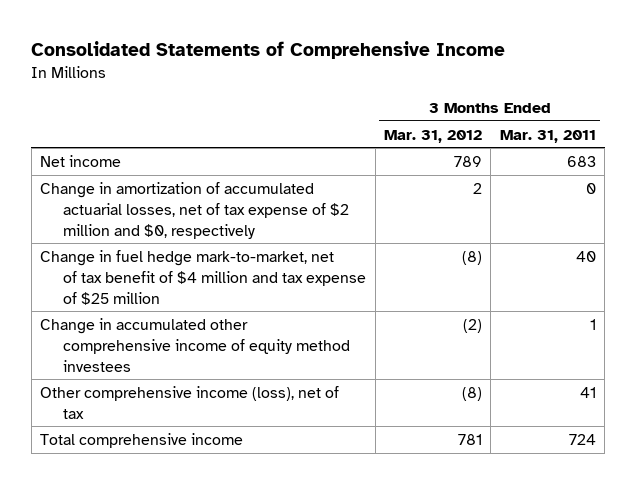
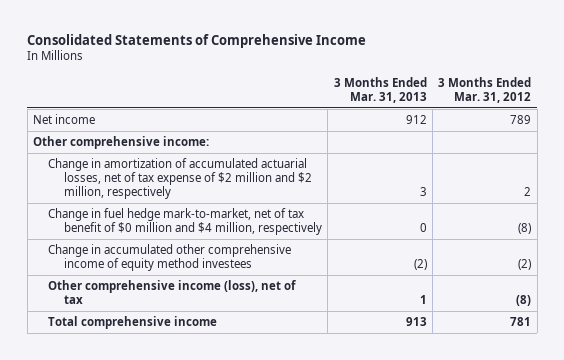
- | 3 Months Ended Mar. 31, 2012 | 3 Months Ended Mar. 31, 2011
+ | 3 Months Ended Mar. 31, 2013 | 3 Months Ended Mar. 31, 2012
- Change in amortization of accumulated actuarial losses, net of tax expense of $2 million and $0, respectively | 2 | 0
- Change in fuel hedge mark-to-market, net of tax benefit of $4 million and tax expense of $25 million | (8) | 40
+ Other comprehensive income:
+ Change in amortization of accumulated actuarial losses, net of tax expense of $2 million and $2 million, respectively | 3 | 2
+ Change in fuel hedge mark-to-market, net of tax benefit of $0 million and $4 million, respectively | 0 | (8)

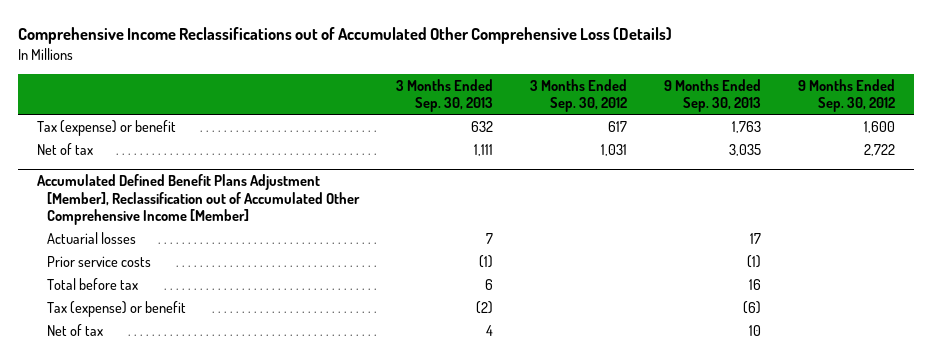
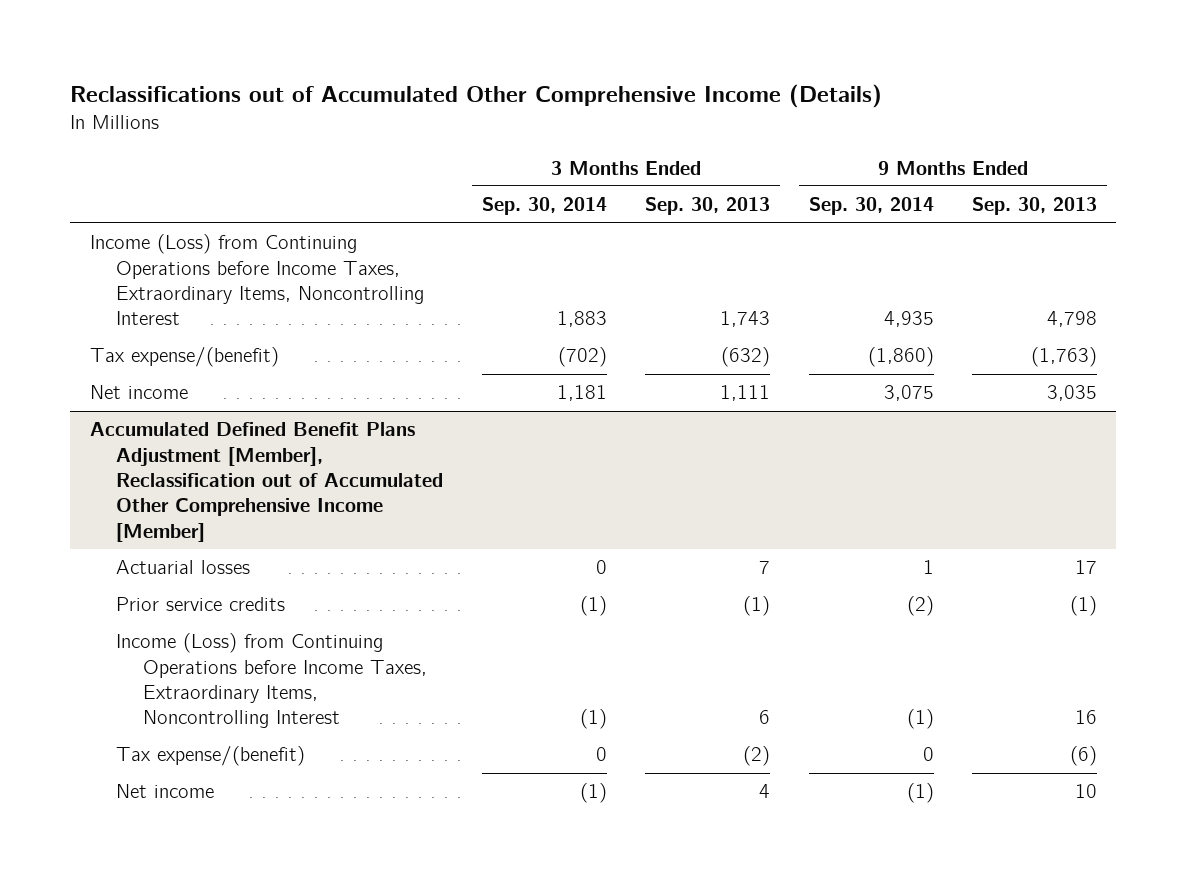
- Comprehensive Income Reclassifications out of Accumulated Other Comprehensive Loss (Details)
+ Reclassifications out of Accumulated Other Comprehensive Income (Details)
- | 3 Months Ended Sep. 30, 2013 | 3 Months Ended Sep. 30, 2012 | 9 Months Ended Sep. 30, 2013 | 9 Months Ended Sep. 30, 2012
+ | 3 Months Ended Sep. 30, 2014 | 3 Months Ended Sep. 30, 2013 | 9 Months Ended Sep. 30, 2014 | 9 Months Ended Sep. 30, 2013
- Tax (expense) or benefit | 632 | 617 | 1,763 | 1,600
- Net of tax | 1,111 | 1,031 | 3,035 | 2,722
+ Income (Loss) from Continuing Operations before Income Taxes, Extraordinary Items, Noncontrolling Interest | 1,883 | 1,743 | 4,935 | 4,798
+ Tax expense/(benefit) | (702) | (632) | (1,860) | (1,763)
+ Net income | 1,181 | 1,111 | 3,075 | 3,035
@ Accumulated Defined Benefit Plans Adjustment [Member], Reclassification out of Accumulated Other Comprehensive Income [Member]
- Prior service costs | (1) | | (1) |
- Total before tax | 6 | | 16 |
- Tax (expense) or benefit | (2) | | (6) |
- Net of tax | 4 | | 10 |
+ Prior service credits | (1) | (1) | (2) | (1)
+ Income (Loss) from Continuing Operations before Income Taxes, Extraordinary Items, Noncontrolling Interest | (1) | 6 | (1) | 16
+ Tax expense/(benefit) | 0 | (2) | 0 | (6)
+ Net income | (1) | 4 | (1) | 10

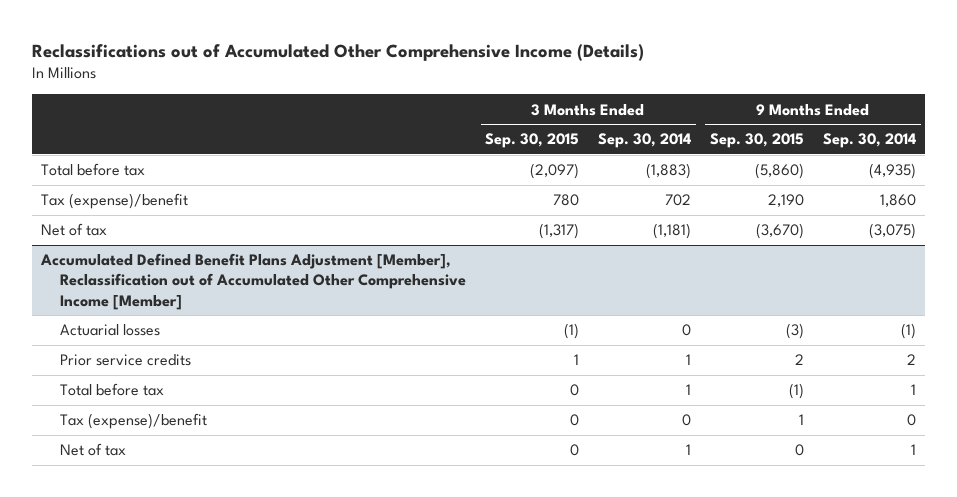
- | 3 Months Ended Sep. 30, 2014 | 3 Months Ended Sep. 30, 2013 | 9 Months Ended Sep. 30, 2014 | 9 Months Ended Sep. 30, 2013
+ | 3 Months Ended Sep. 30, 2015 | 3 Months Ended Sep. 30, 2014 | 9 Months Ended Sep. 30, 2015 | 9 Months Ended Sep. 30, 2014
- Income (Loss) from Continuing Operations before Income Taxes, Extraordinary Items, Noncontrolling Interest | 1,883 | 1,743 | 4,935 | 4,798
- Tax expense/(benefit) | (702) | (632) | (1,860) | (1,763)
- Net income | 1,181 | 1,111 | 3,075 | 3,035
+ Total before tax | (2,097) | (1,883) | (5,860) | (4,935)
+ Tax (expense)/benefit | 780 | 702 | 2,190 | 1,860
+ Net of tax | (1,317) | (1,181) | (3,670) | (3,075)
@ Accumulated Defined Benefit Plans Adjustment [Member], Reclassification out of Accumulated Other Comprehensive Income [Member]
- Actuarial losses | 0 | 7 | 1 | 17
- Prior service credits | (1) | (1) | (2) | (1)
- Income (Loss) from Continuing Operations before Income Taxes, Extraordinary Items, Noncontrolling Interest | (1) | 6 | (1) | 16
- Tax expense/(benefit) | 0 | (2) | 0 | (6)
- Net income | (1) | 4 | (1) | 10
+ Actuarial losses | (1) | 0 | (3) | (1)
+ Prior service credits | 1 | 1 | 2 | 2
+ Total before tax | 0 | 1 | (1) | 1
+ Tax (expense)/benefit | 0 | 0 | 1 | 0
+ Net of tax | 0 | 1 | 0 | 1

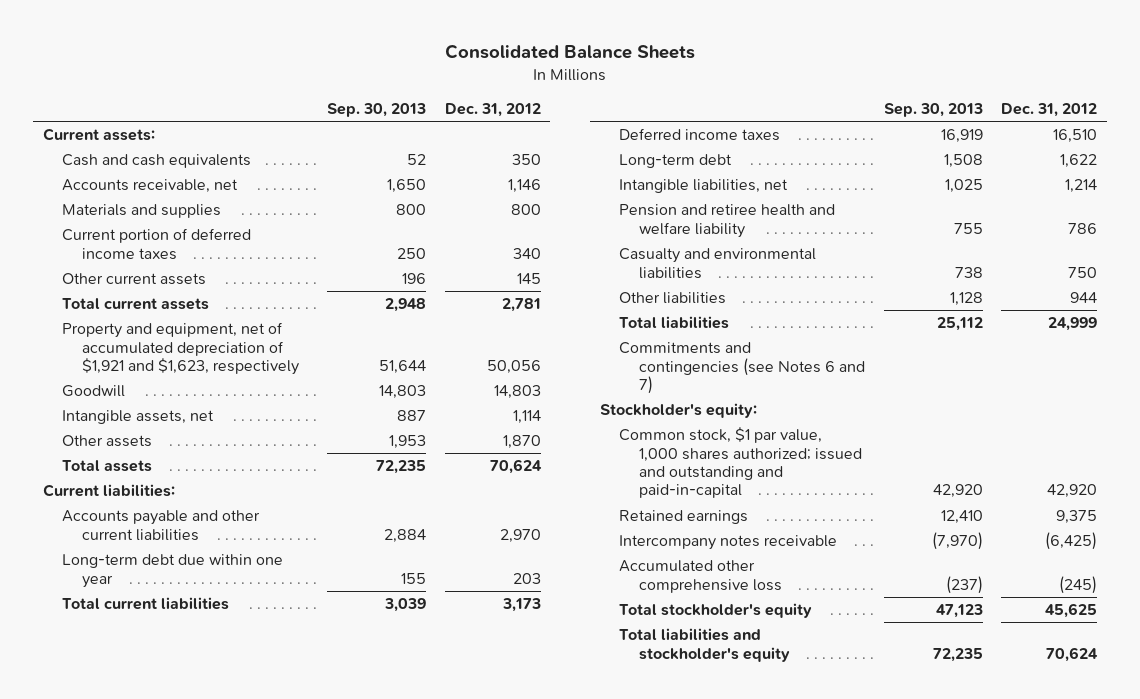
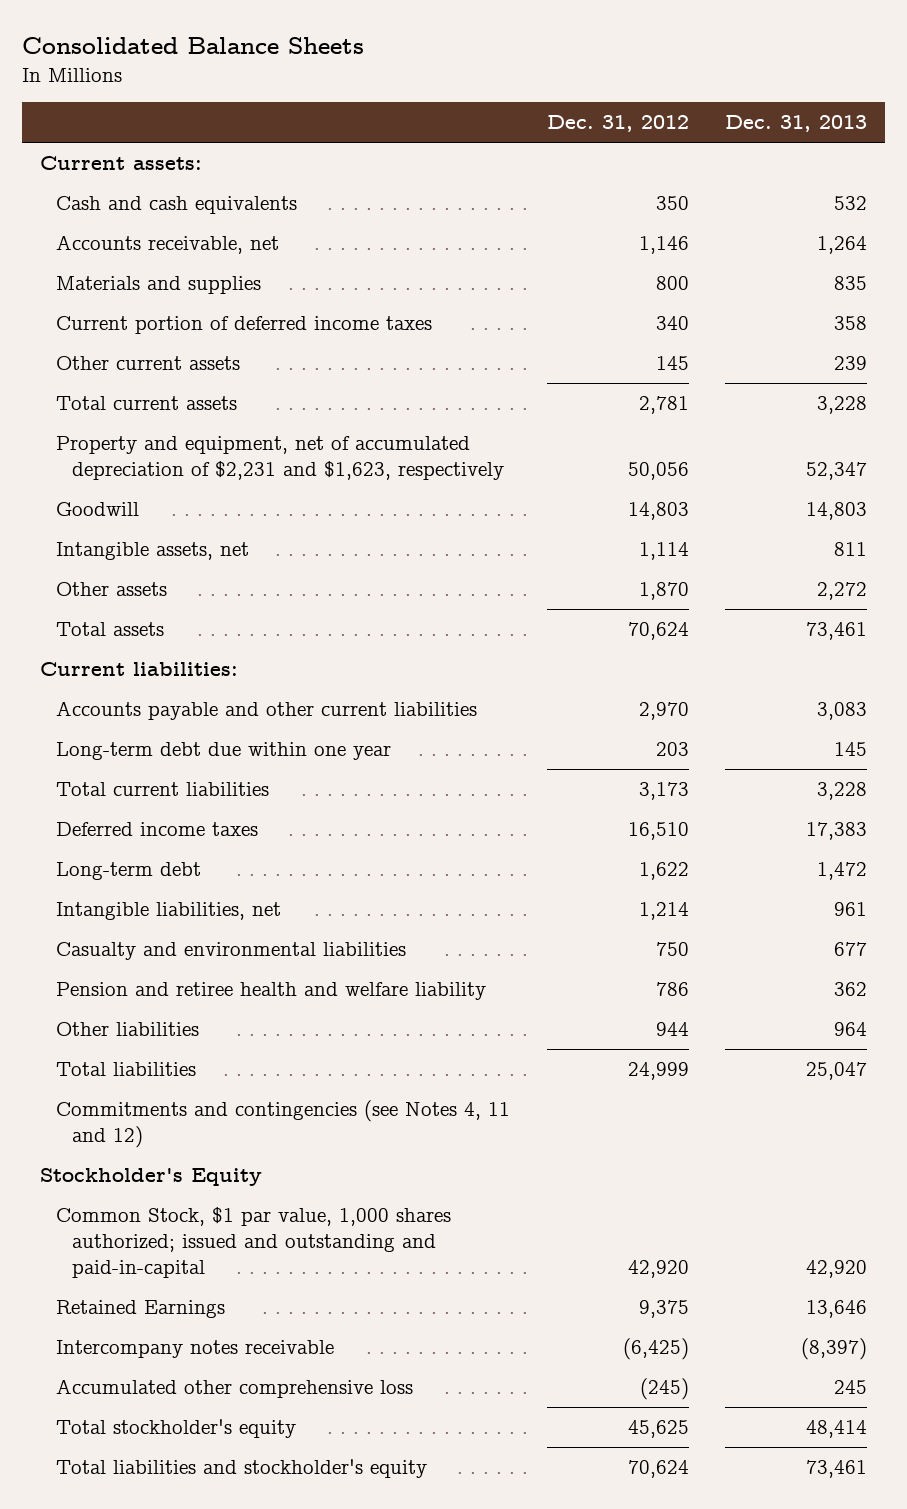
- | Sep. 30, 2013 | Dec. 31, 2012
+ | Dec. 31, 2012 | Dec. 31, 2013
- Property and equipment, net of accumulated depreciation of $1,921 and $1,623, respectively | 51,644 | 50,056
+ Property and equipment, net of accumulated depreciation of $2,231 and $1,623, respectively | 50,056 | 52,347
moved down: Pension and retiree health and welfare liability | 786 | 362
- Commitments and contingencies (see Notes 6 and 7)
- Stockholder's equity:
- Common stock, $1 par value, 1,000 shares authorized; issued and outstanding and paid-in-capital | 42,920 | 42,920
- Retained earnings | 12,410 | 9,375
+ Commitments and contingencies (see Notes 4, 11 and 12)
+ Stockholder's Equity
+ Common Stock, $1 par value, 1,000 shares authorized; issued and outstanding and paid-in-capital | 42,920 | 42,920
+ Retained Earnings | 9,375 | 13,646

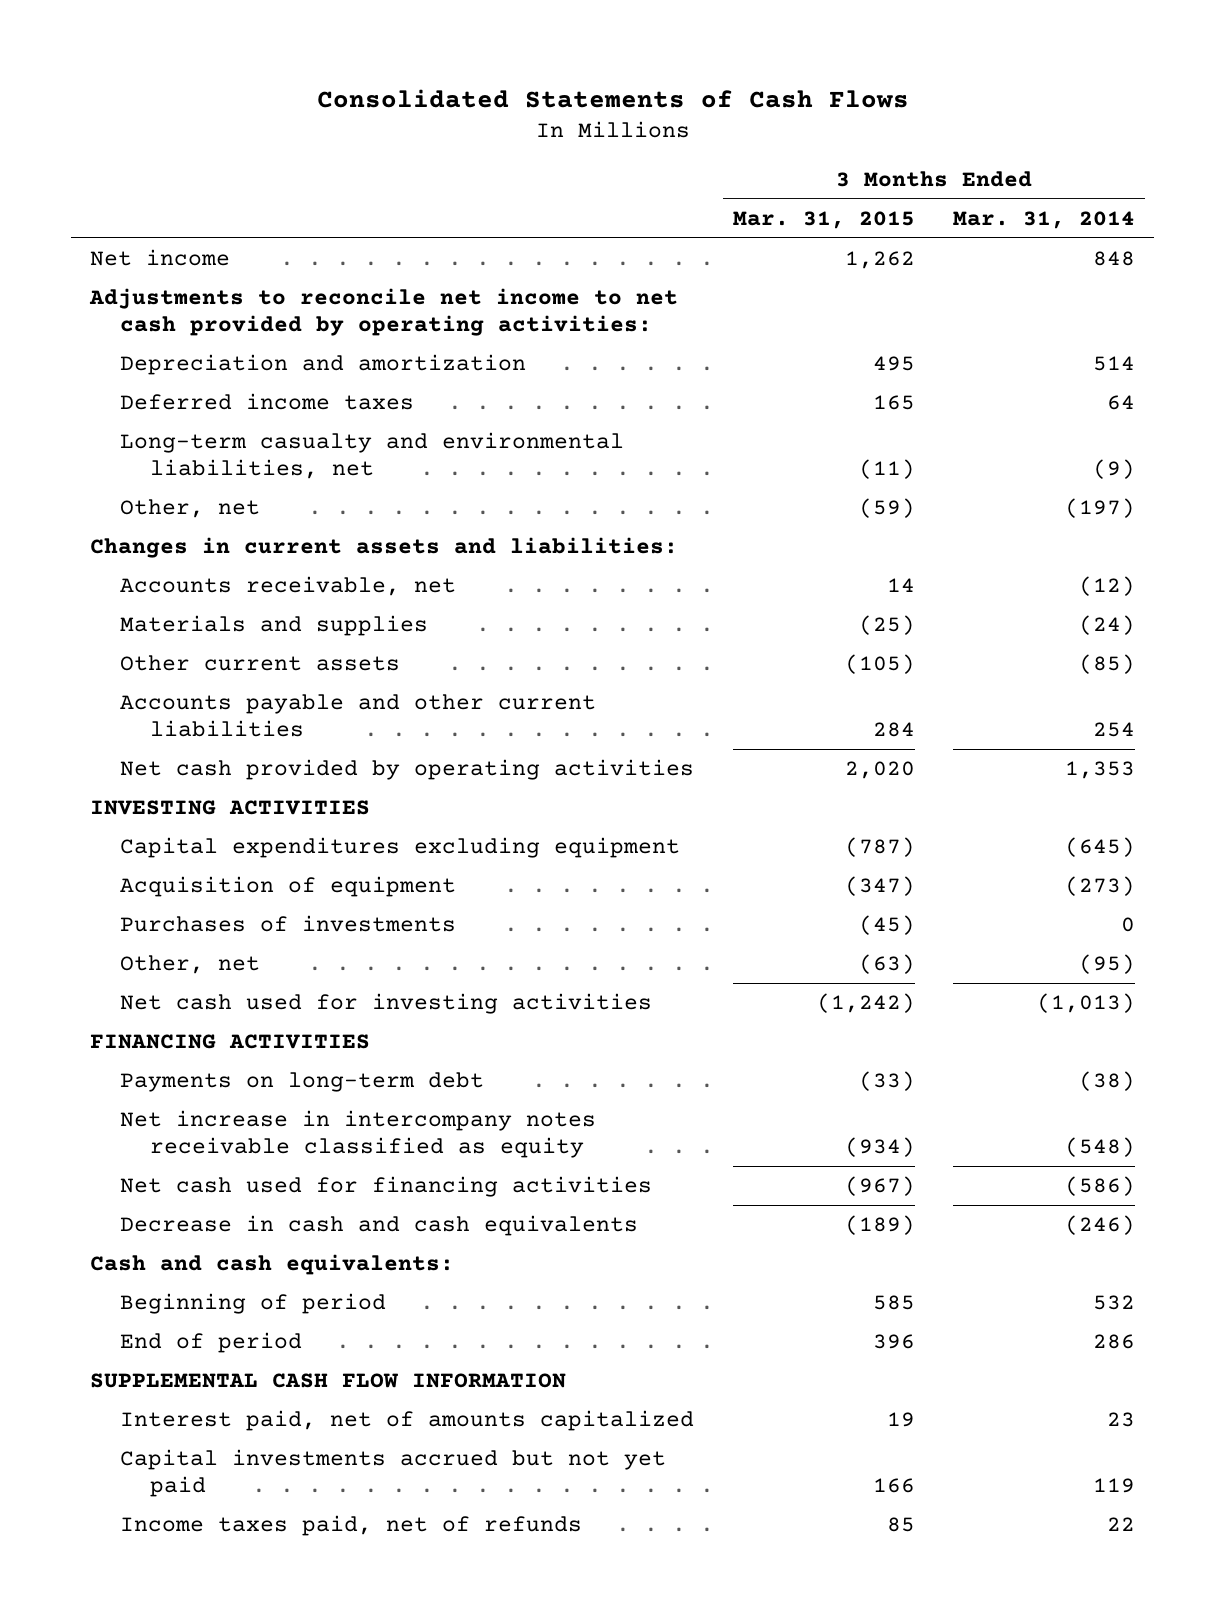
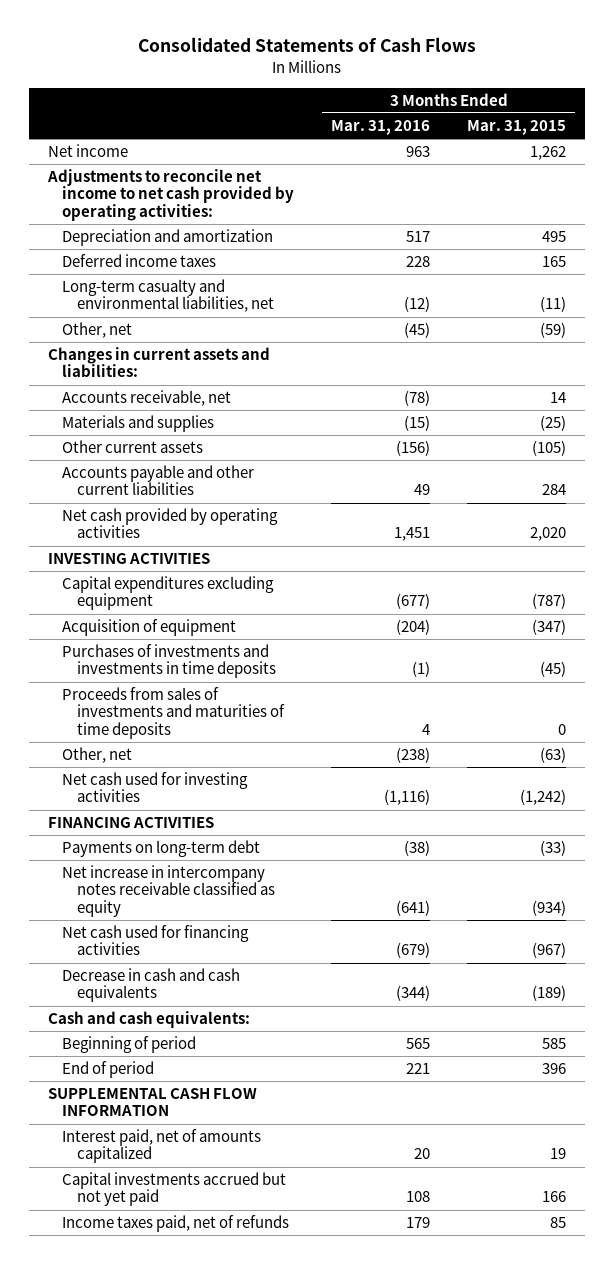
- | 3 Months Ended Mar. 31, 2015 | 3 Months Ended Mar. 31, 2014
+ | 3 Months Ended Mar. 31, 2016 | 3 Months Ended Mar. 31, 2015
- Purchases of investments | (45) | 0
+ Purchases of investments and investments in time deposits | (1) | (45)
+ Proceeds from sales of investments and maturities of time deposits | 4 | 0

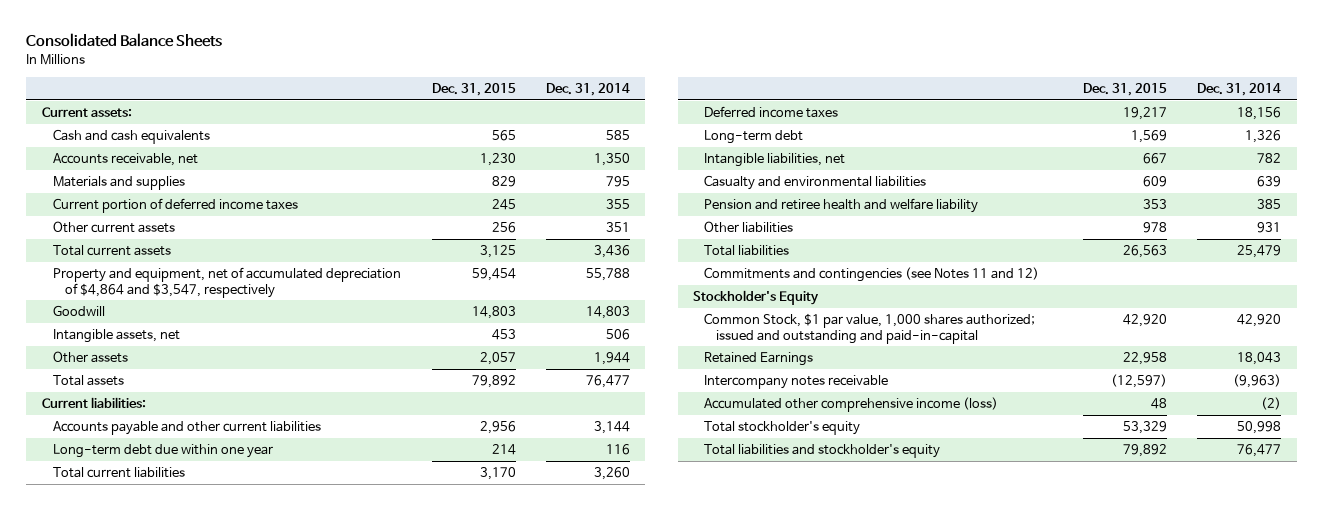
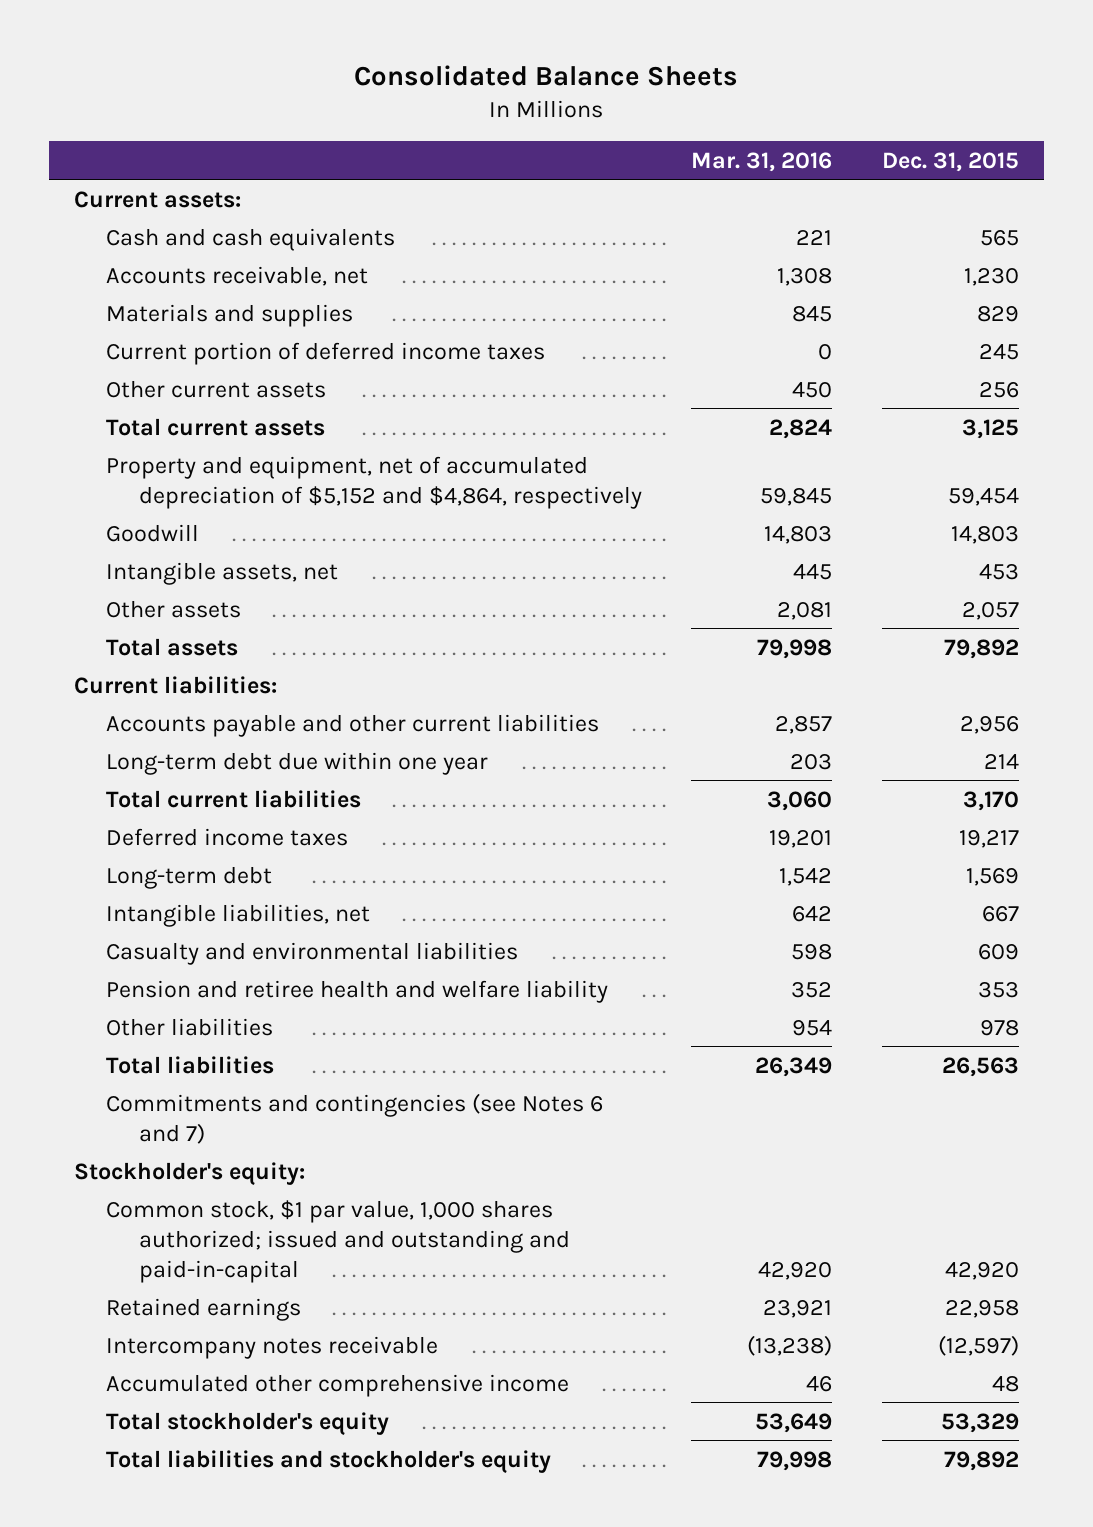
- | Dec. 31, 2015 | Dec. 31, 2014
+ | Mar. 31, 2016 | Dec. 31, 2015
- Property and equipment, net of accumulated depreciation of $4,864 and $3,547, respectively | 59,454 | 55,788
+ Property and equipment, net of accumulated depreciation of $5,152 and $4,864, respectively | 59,845 | 59,454
- Commitments and contingencies (see Notes 11 and 12)
- Stockholder's Equity
- Common Stock, $1 par value, 1,000 shares authorized; issued and outstanding and paid-in-capital | 42,920 | 42,920
- Retained Earnings | 22,958 | 18,043
+ Commitments and contingencies (see Notes 6 and 7)
+ Stockholder's equity:
+ Common stock, $1 par value, 1,000 shares authorized; issued and outstanding and paid-in-capital | 42,920 | 42,920
+ Retained earnings | 23,921 | 22,958
- Accumulated other comprehensive income (loss) | 48 | (2)
+ Accumulated other comprehensive income | 46 | 48

